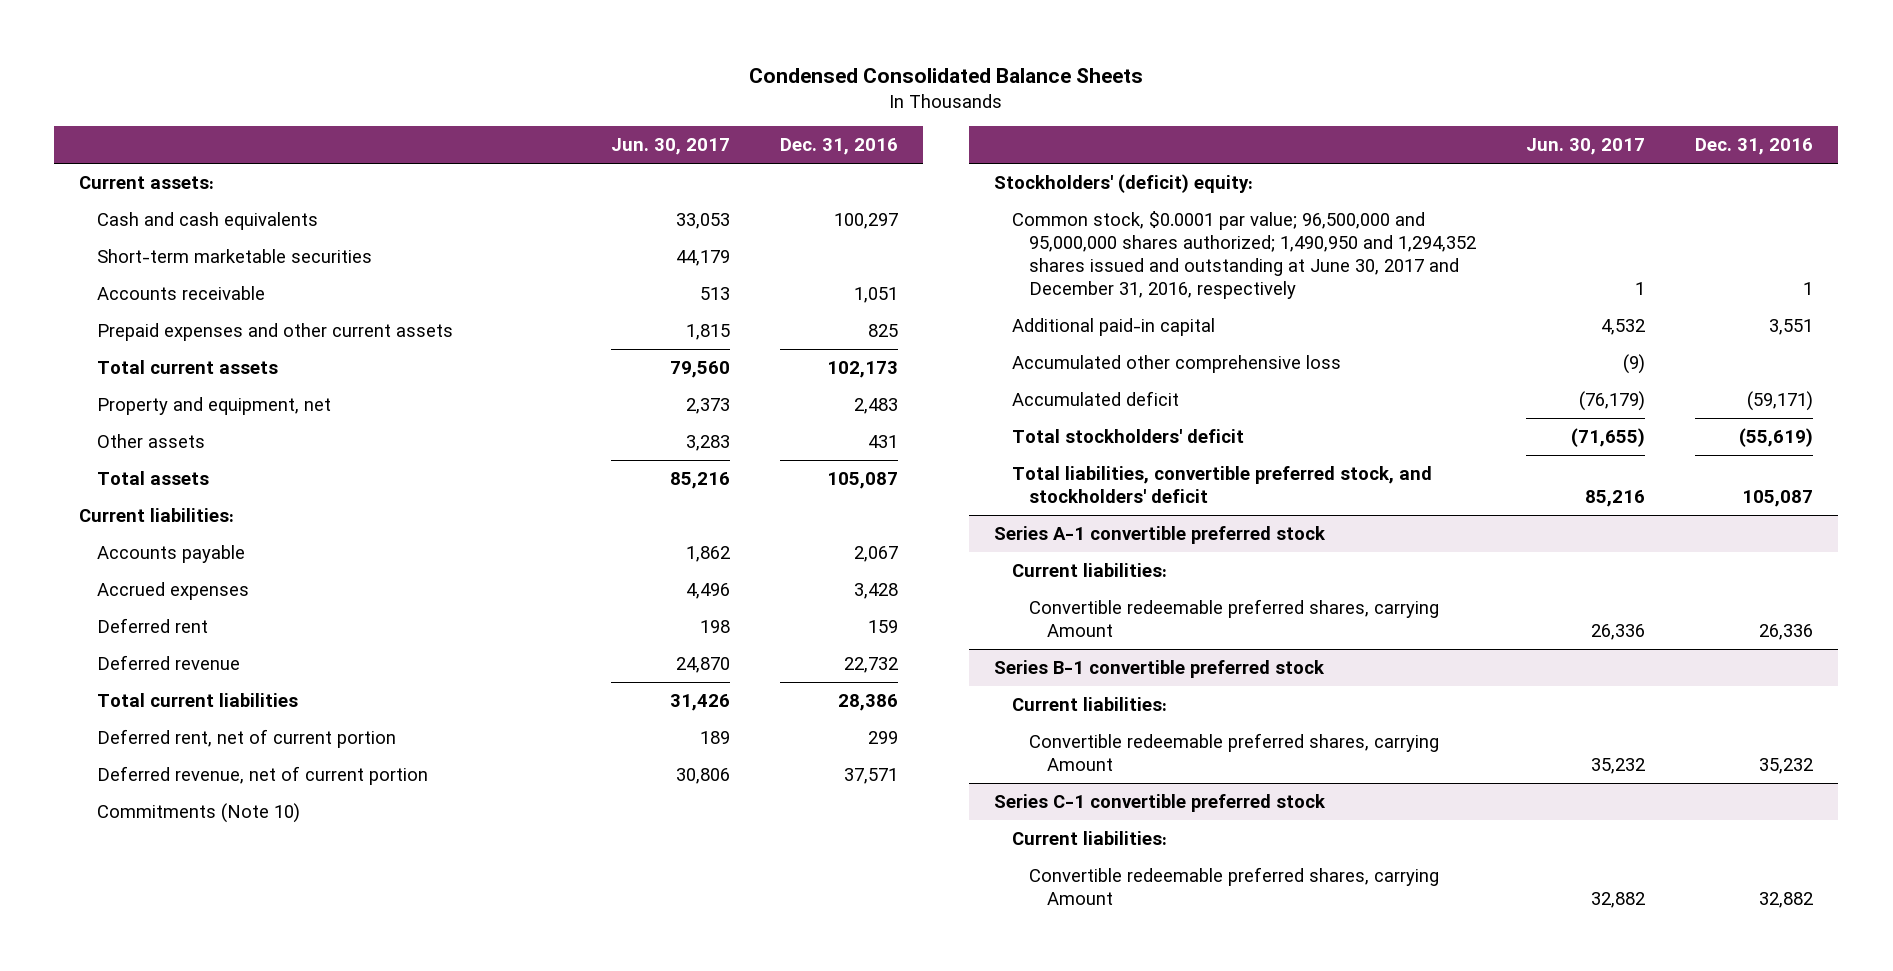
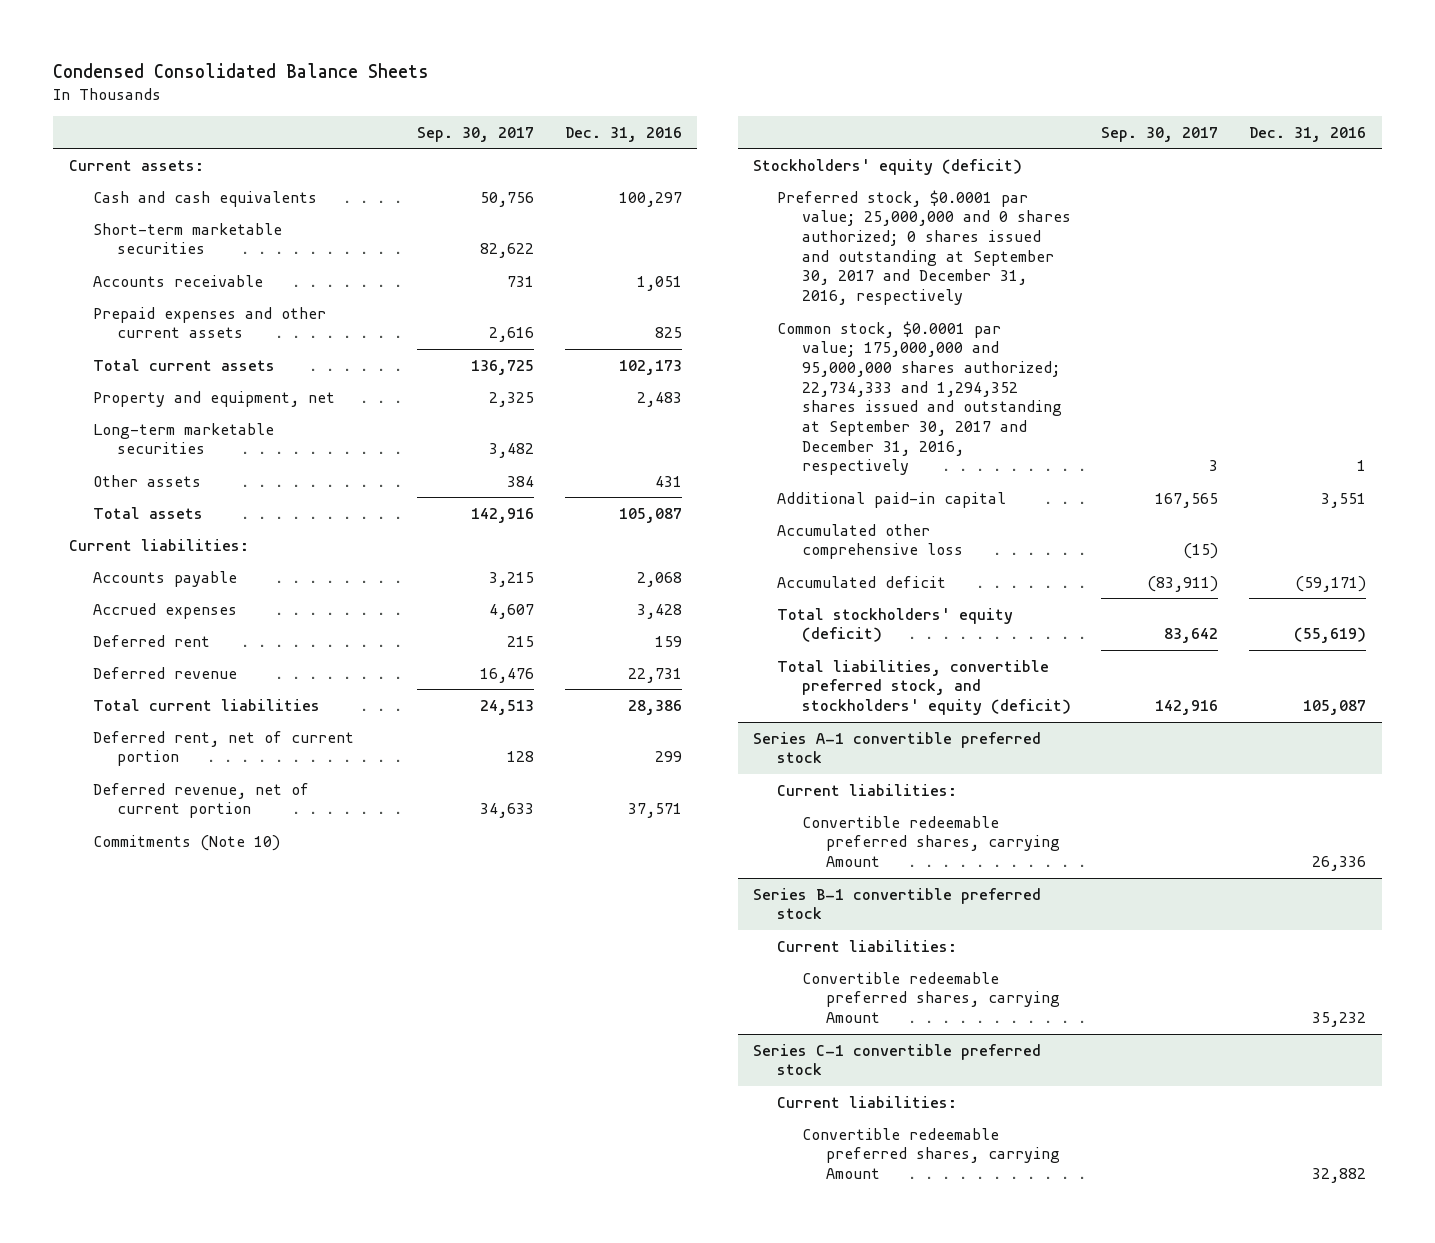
- | Jun. 30, 2017 | Dec. 31, 2016
+ | Sep. 30, 2017 | Dec. 31, 2016
+ Long-term marketable securities | 3,482 |
- Accounts payable | 1,862 | 2,067
+ Accounts payable | 3,215 | 2,068
- Deferred revenue | 24,870 | 22,732
+ Deferred revenue | 16,476 | 22,731
- Stockholders' (deficit) equity:
- Common stock, $0.0001 par value; 96,500,000 and 95,000,000 shares authorized; 1,490,950 and 1,294,352 shares issued and outstanding at June 30, 2017 and December 31, 2016, respectively | 1 | 1
+ Stockholders' equity (deficit)
+ Preferred stock, $0.0001 par value; 25,000,000 and 0 shares authorized; 0 shares issued and outstanding at September 30, 2017 and December 31, 2016, respectively
+ Common stock, $0.0001 par value; 175,000,000 and 95,000,000 shares authorized; 22,734,333 and 1,294,352 shares issued and outstanding at September 30, 2017 and December 31, 2016, respectively | 3 | 1
- Total stockholders' deficit | (71,655) | (55,619)
- Total liabilities, convertible preferred stock, and stockholders' deficit | 85,216 | 105,087
+ Total stockholders' equity (deficit) | 83,642 | (55,619)
+ Total liabilities, convertible preferred stock, and stockholders' equity (deficit) | 142,916 | 105,087

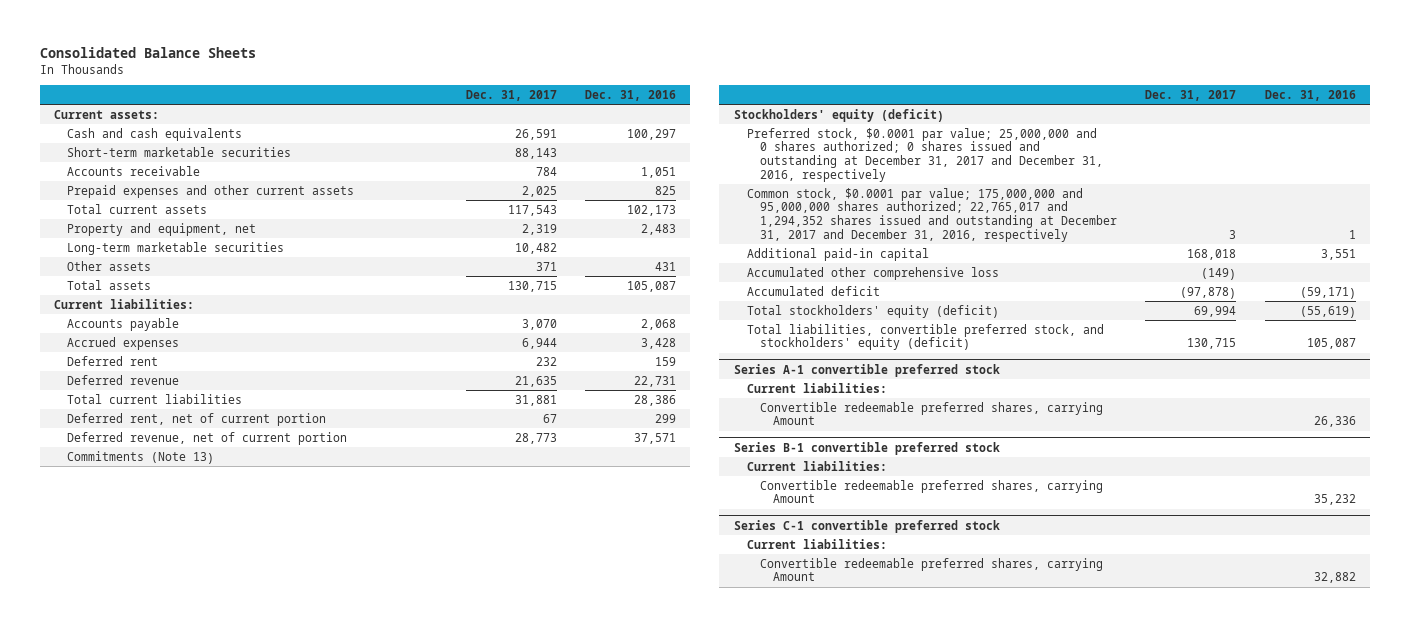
- Condensed Consolidated Balance Sheets
+ Consolidated Balance Sheets
- | Sep. 30, 2017 | Dec. 31, 2016
+ | Dec. 31, 2017 | Dec. 31, 2016
- Commitments (Note 10)
+ Commitments (Note 13)
- Preferred stock, $0.0001 par value; 25,000,000 and 0 shares authorized; 0 shares issued and outstanding at September 30, 2017 and December 31, 2016, respectively
- Common stock, $0.0001 par value; 175,000,000 and 95,000,000 shares authorized; 22,734,333 and 1,294,352 shares issued and outstanding at September 30, 2017 and December 31, 2016, respectively | 3 | 1
+ Preferred stock, $0.0001 par value; 25,000,000 and 0 shares authorized; 0 shares issued and outstanding at December 31, 2017 and December 31, 2016, respectively
+ Common stock, $0.0001 par value; 175,000,000 and 95,000,000 shares authorized; 22,765,017 and 1,294,352 shares issued and outstanding at December 31, 2017 and December 31, 2016, respectively | 3 | 1

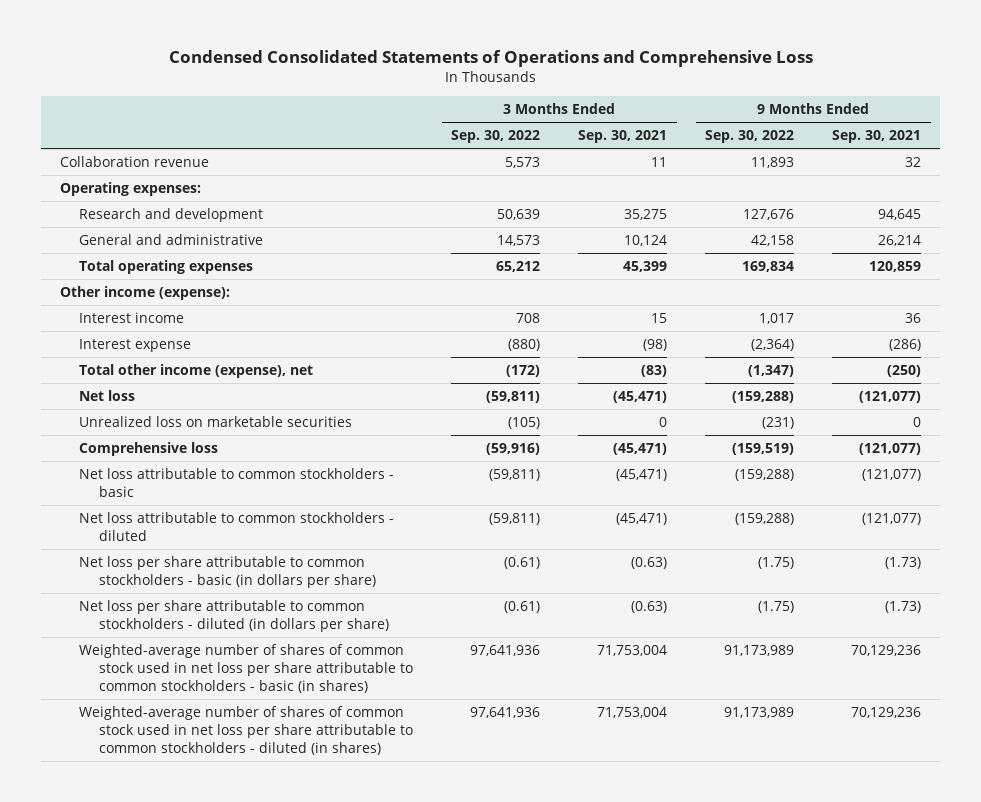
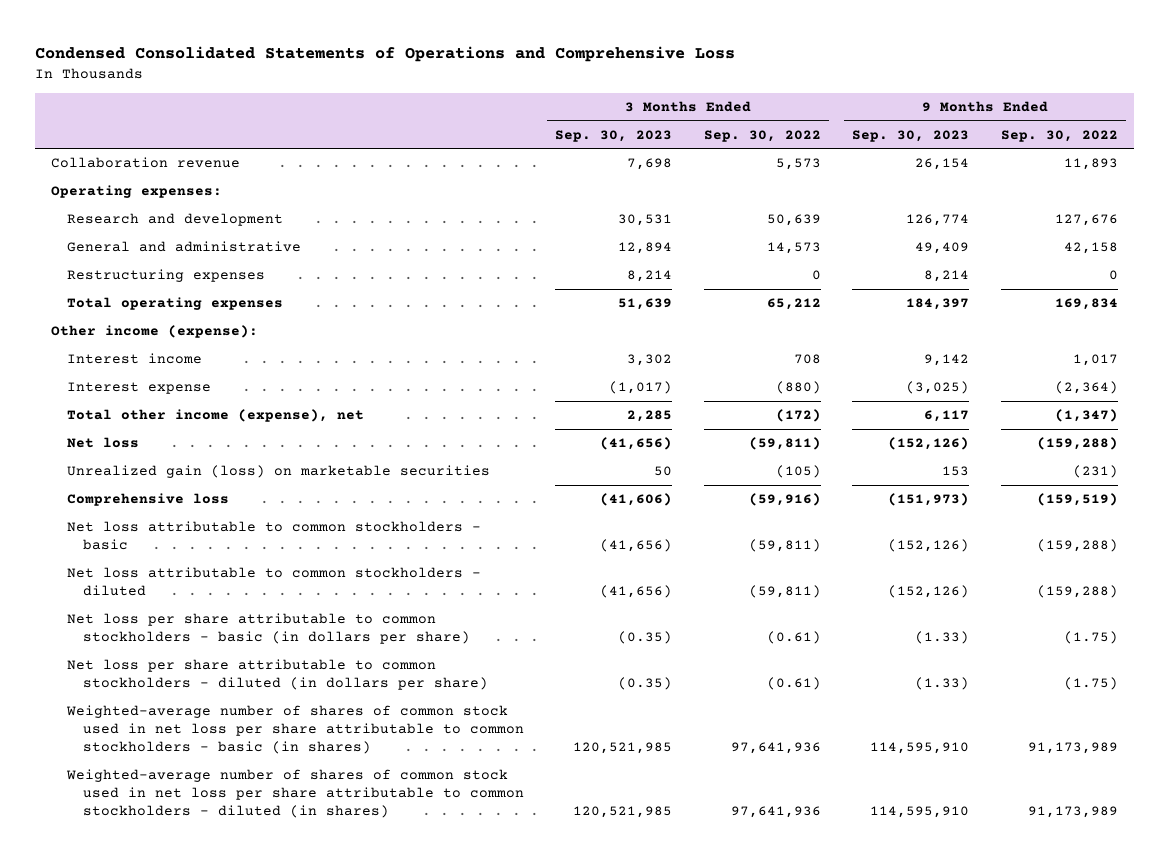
- | 3 Months Ended Sep. 30, 2022 | 3 Months Ended Sep. 30, 2021 | 9 Months Ended Sep. 30, 2022 | 9 Months Ended Sep. 30, 2021
+ | 3 Months Ended Sep. 30, 2023 | 3 Months Ended Sep. 30, 2022 | 9 Months Ended Sep. 30, 2023 | 9 Months Ended Sep. 30, 2022
+ Restructuring expenses | 8,214 | 0 | 8,214 | 0
- Unrealized loss on marketable securities | (105) | 0 | (231) | 0
+ Unrealized gain (loss) on marketable securities | 50 | (105) | 153 | (231)

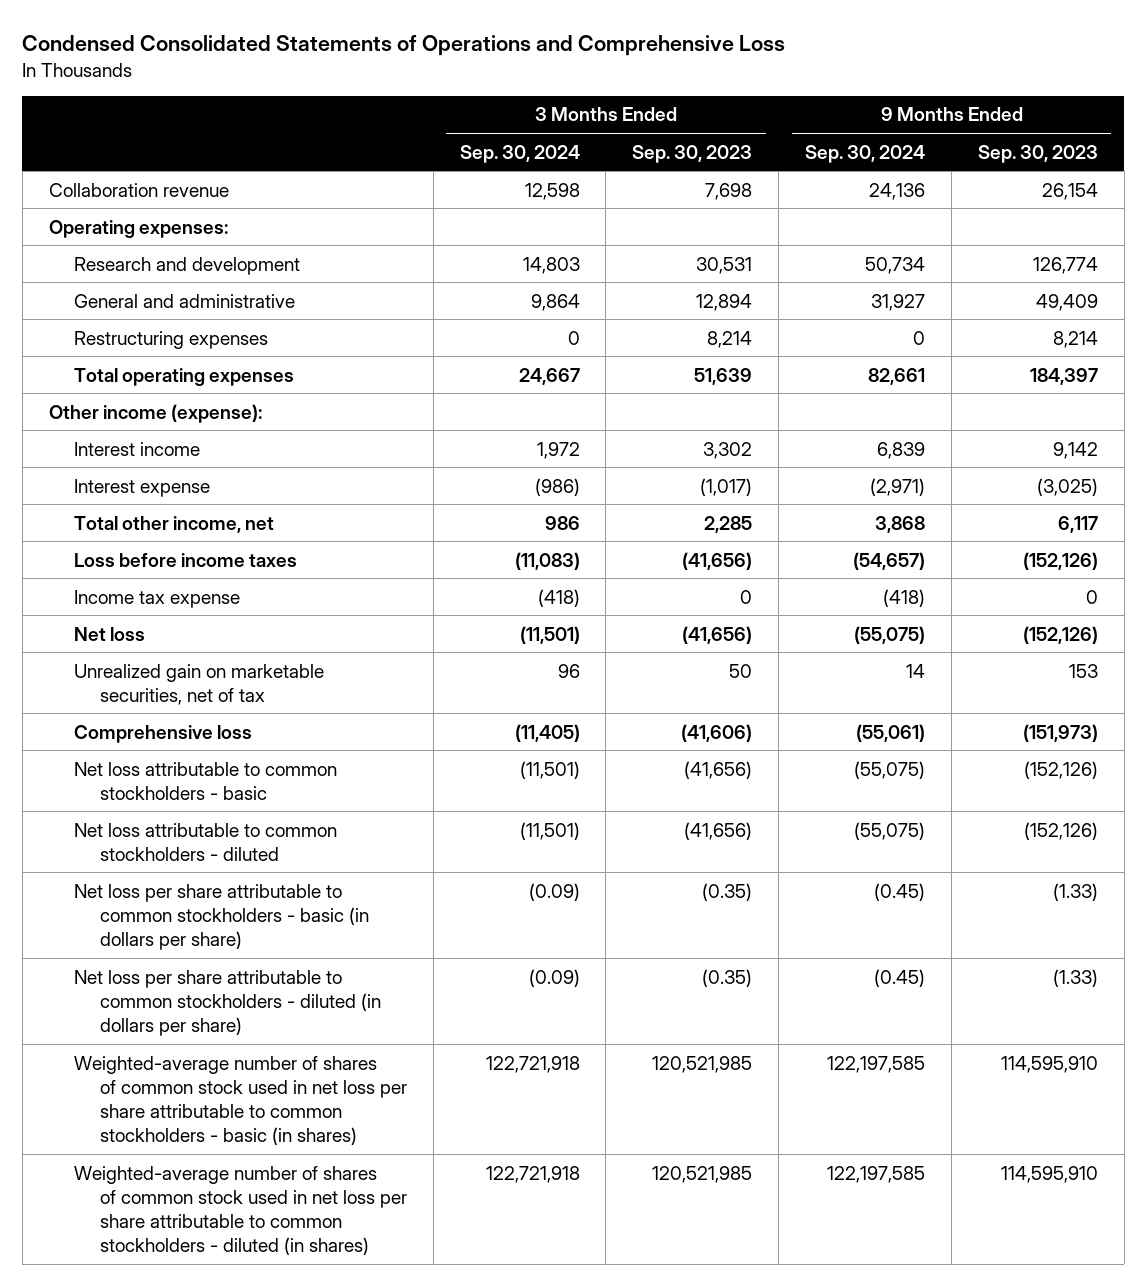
- | 3 Months Ended Sep. 30, 2023 | 3 Months Ended Sep. 30, 2022 | 9 Months Ended Sep. 30, 2023 | 9 Months Ended Sep. 30, 2022
+ | 3 Months Ended Sep. 30, 2024 | 3 Months Ended Sep. 30, 2023 | 9 Months Ended Sep. 30, 2024 | 9 Months Ended Sep. 30, 2023
- Total other income (expense), net | 2,285 | (172) | 6,117 | (1,347)
+ Total other income, net | 986 | 2,285 | 3,868 | 6,117
+ Loss before income taxes | (11,083) | (41,656) | (54,657) | (152,126)
+ Income tax expense | (418) | 0 | (418) | 0
- Unrealized gain (loss) on marketable securities | 50 | (105) | 153 | (231)
+ Unrealized gain on marketable securities, net of tax | 96 | 50 | 14 | 153

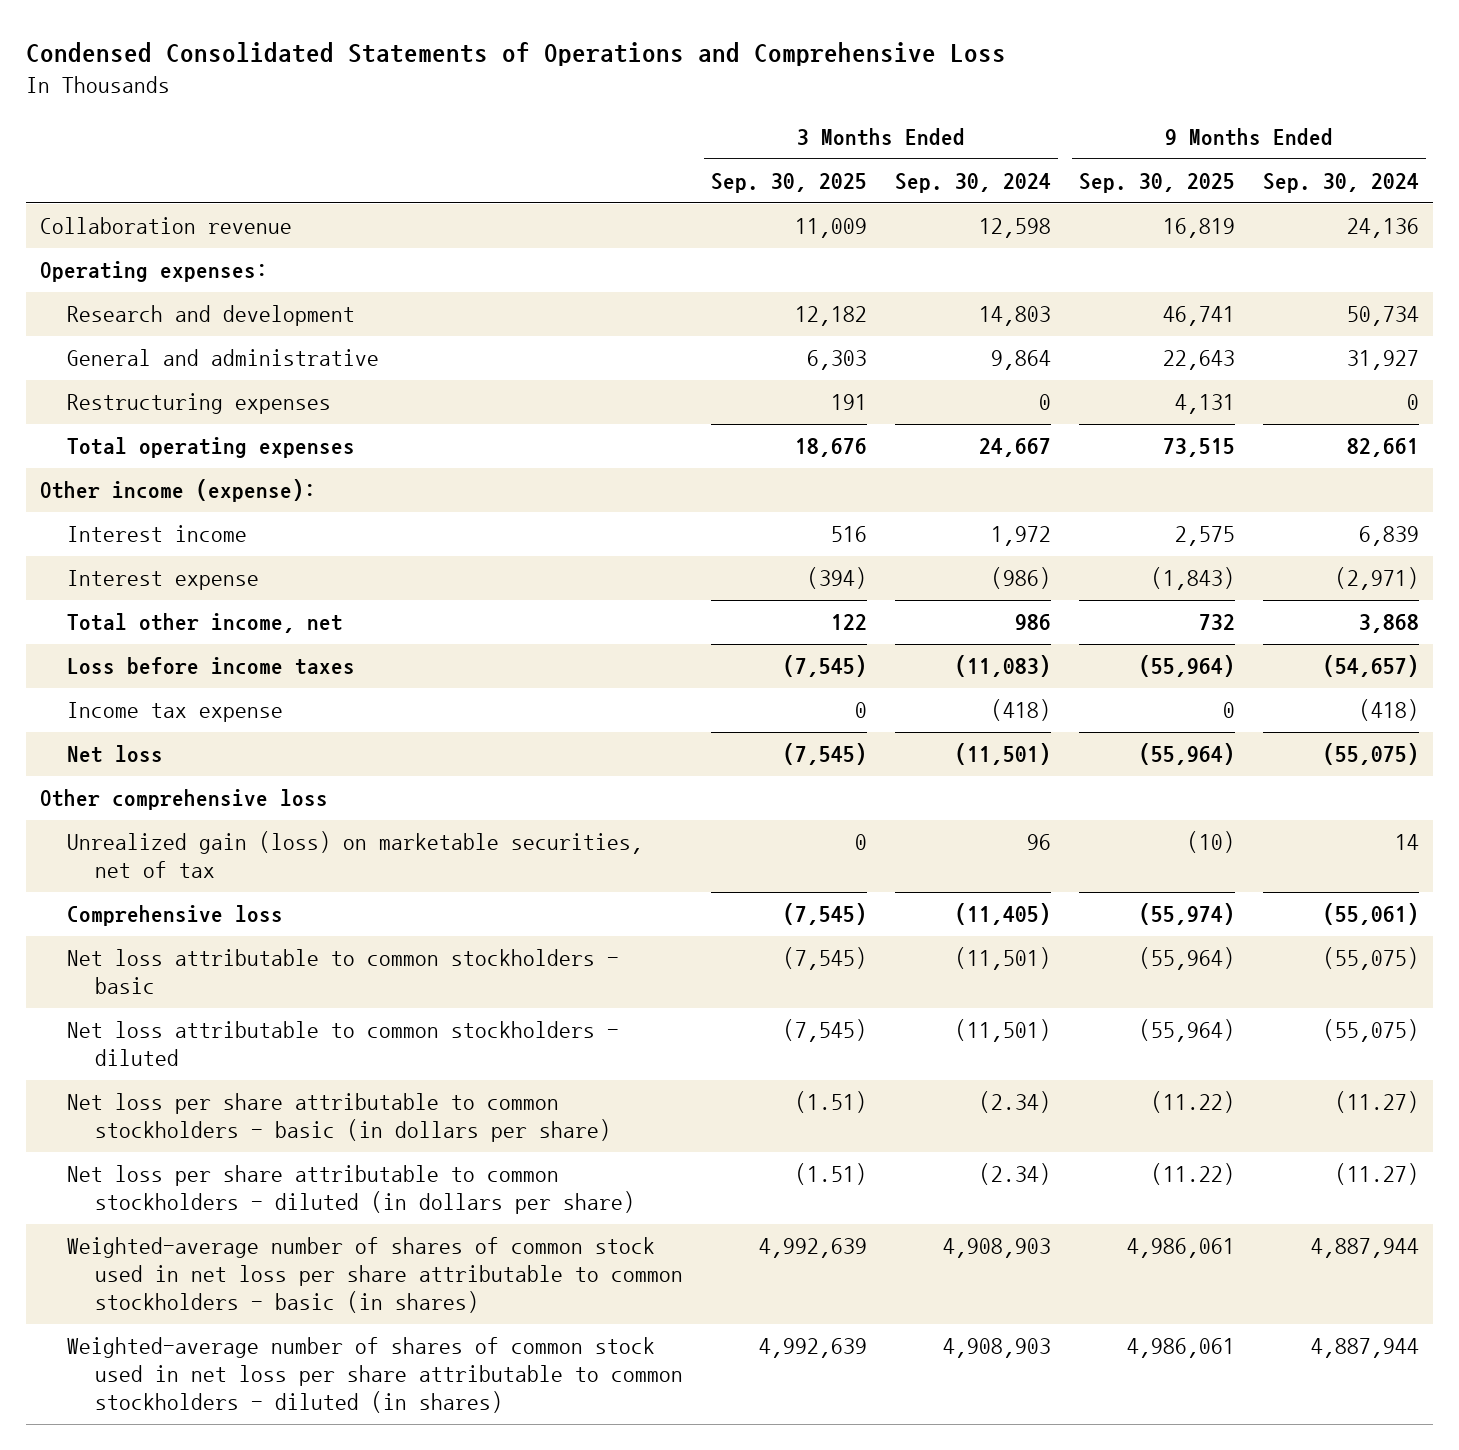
- | 3 Months Ended Sep. 30, 2024 | 3 Months Ended Sep. 30, 2023 | 9 Months Ended Sep. 30, 2024 | 9 Months Ended Sep. 30, 2023
+ | 3 Months Ended Sep. 30, 2025 | 3 Months Ended Sep. 30, 2024 | 9 Months Ended Sep. 30, 2025 | 9 Months Ended Sep. 30, 2024
- Unrealized gain on marketable securities, net of tax | 96 | 50 | 14 | 153
+ Other comprehensive loss
+ Unrealized gain (loss) on marketable securities, net of tax | 0 | 96 | (10) | 14
- Net loss per share attributable to common stockholders - basic (in dollars per share) | (0.09) | (0.35) | (0.45) | (1.33)
- Net loss per share attributable to common stockholders - diluted (in dollars per share) | (0.09) | (0.35) | (0.45) | (1.33)
- Weighted-average number of shares of common stock used in net loss per share attributable to common stockholders - basic (in shares) | 122,721,918 | 120,521,985 | 122,197,585 | 114,595,910
- Weighted-average number of shares of common stock used in net loss per share attributable to common stockholders - diluted (in shares) | 122,721,918 | 120,521,985 | 122,197,585 | 114,595,910
+ Net loss per share attributable to common stockholders - basic (in dollars per share) | (1.51) | (2.34) | (11.22) | (11.27)
+ Net loss per share attributable to common stockholders - diluted (in dollars per share) | (1.51) | (2.34) | (11.22) | (11.27)
+ Weighted-average number of shares of common stock used in net loss per share attributable to common stockholders - basic (in shares) | 4,992,639 | 4,908,903 | 4,986,061 | 4,887,944
+ Weighted-average number of shares of common stock used in net loss per share attributable to common stockholders - diluted (in shares) | 4,992,639 | 4,908,903 | 4,986,061 | 4,887,944

